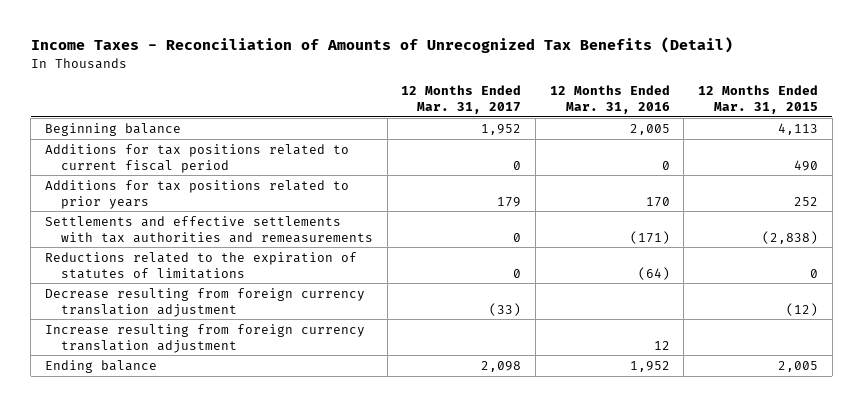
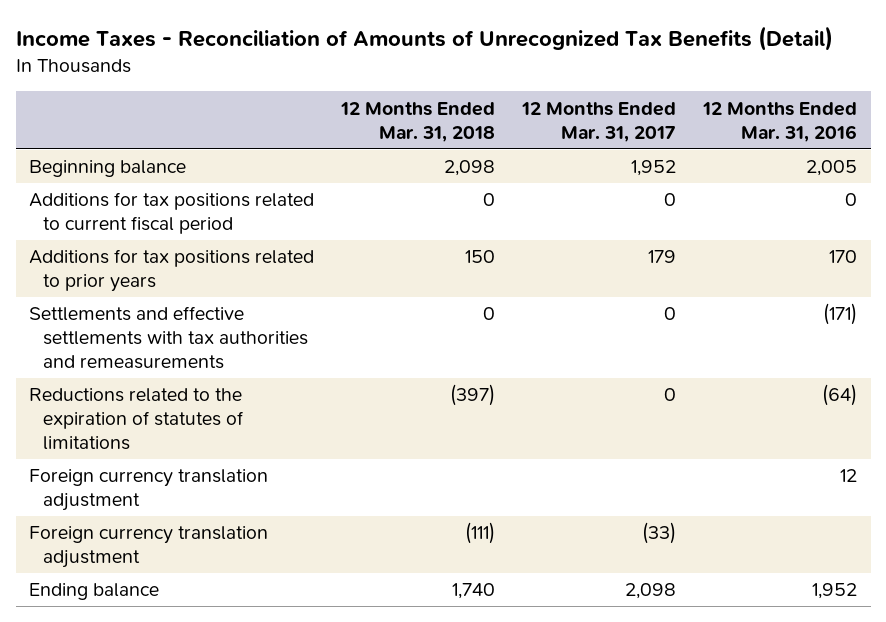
- | 12 Months Ended Mar. 31, 2017 | 12 Months Ended Mar. 31, 2016 | 12 Months Ended Mar. 31, 2015
+ | 12 Months Ended Mar. 31, 2018 | 12 Months Ended Mar. 31, 2017 | 12 Months Ended Mar. 31, 2016
- Decrease resulting from foreign currency translation adjustment | (33) | | (12)
- Increase resulting from foreign currency translation adjustment | | 12 |
+ Foreign currency translation adjustment | | | 12
+ Foreign currency translation adjustment | (111) | (33) |

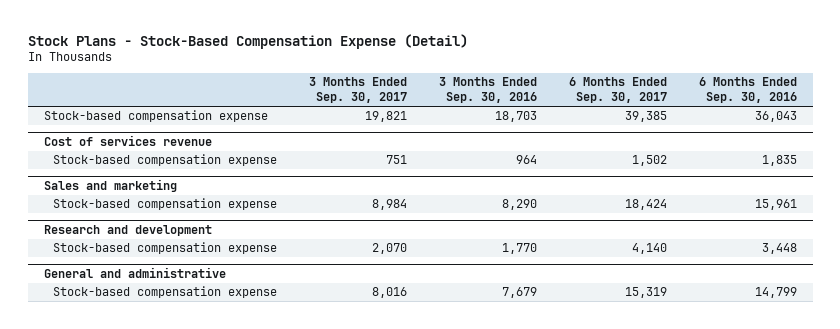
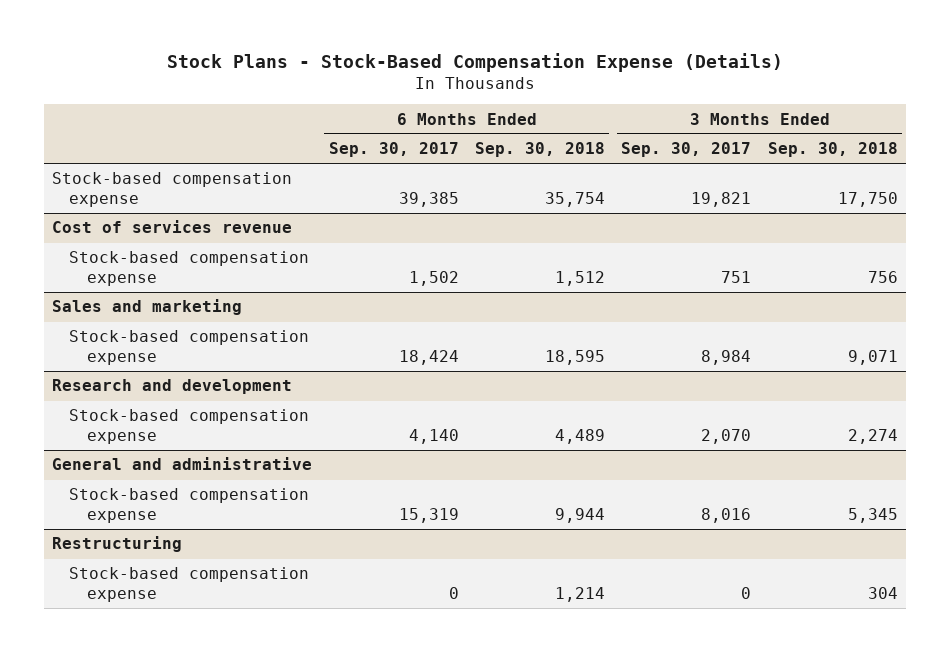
- Stock Plans - Stock-Based Compensation Expense (Detail)
+ Stock Plans - Stock-Based Compensation Expense (Details)
- | 3 Months Ended Sep. 30, 2017 | 3 Months Ended Sep. 30, 2016 | 6 Months Ended Sep. 30, 2017 | 6 Months Ended Sep. 30, 2016
+ | 6 Months Ended Sep. 30, 2017 | 6 Months Ended Sep. 30, 2018 | 3 Months Ended Sep. 30, 2017 | 3 Months Ended Sep. 30, 2018
+ Restructuring
+ Stock-based compensation expense | 0 | 1,214 | 0 | 304

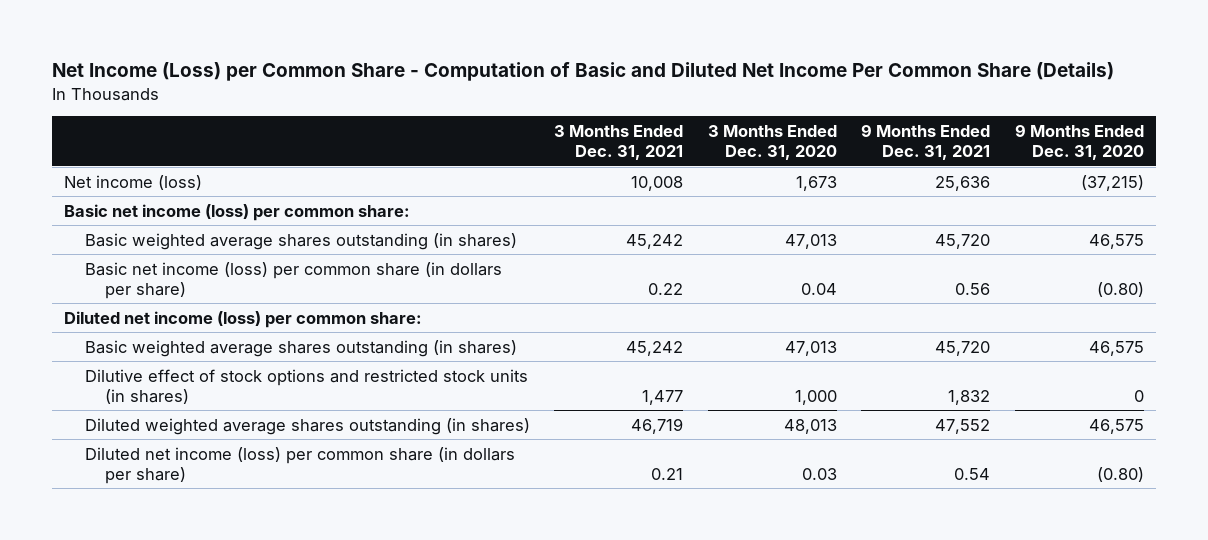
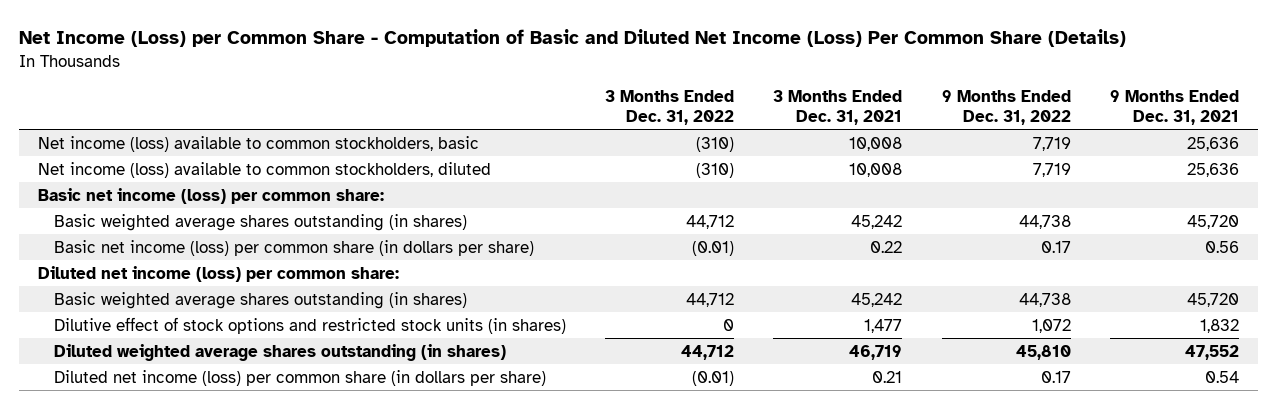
- Net Income (Loss) per Common Share - Computation of Basic and Diluted Net Income Per Common Share (Details)
+ Net Income (Loss) per Common Share - Computation of Basic and Diluted Net Income (Loss) Per Common Share (Details)
- | 3 Months Ended Dec. 31, 2021 | 3 Months Ended Dec. 31, 2020 | 9 Months Ended Dec. 31, 2021 | 9 Months Ended Dec. 31, 2020
+ | 3 Months Ended Dec. 31, 2022 | 3 Months Ended Dec. 31, 2021 | 9 Months Ended Dec. 31, 2022 | 9 Months Ended Dec. 31, 2021
- Net income (loss) | 10,008 | 1,673 | 25,636 | (37,215)
+ Net income (loss) available to common stockholders, basic | (310) | 10,008 | 7,719 | 25,636
+ Net income (loss) available to common stockholders, diluted | (310) | 10,008 | 7,719 | 25,636

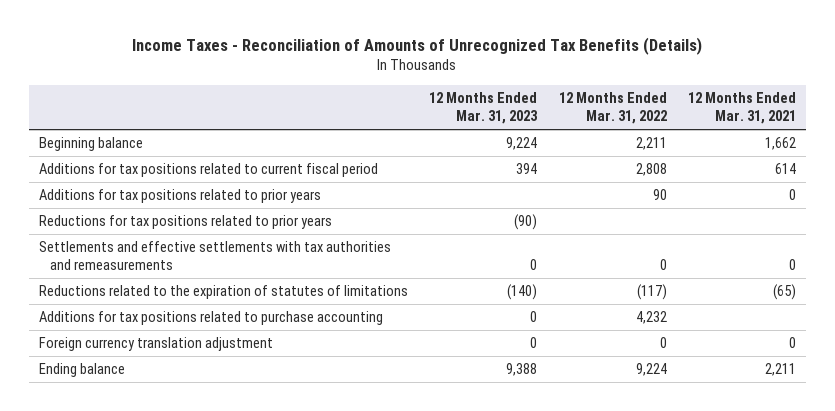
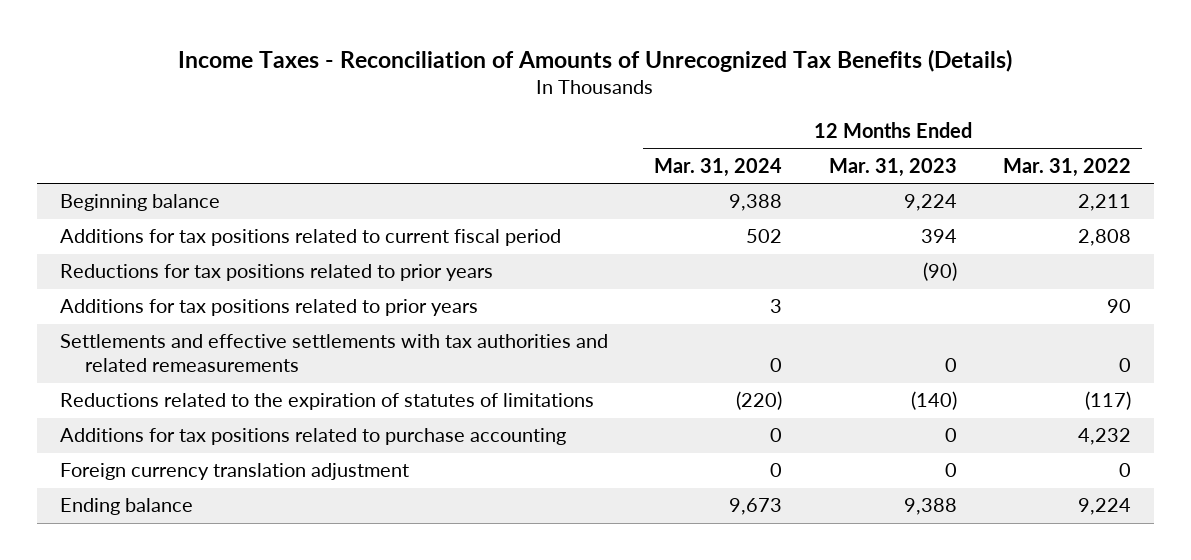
- | 12 Months Ended Mar. 31, 2023 | 12 Months Ended Mar. 31, 2022 | 12 Months Ended Mar. 31, 2021
+ | 12 Months Ended Mar. 31, 2024 | 12 Months Ended Mar. 31, 2023 | 12 Months Ended Mar. 31, 2022
- Settlements and effective settlements with tax authorities and remeasurements | 0 | 0 | 0
moved down: Additions for tax positions related to prior years | 3 | | 90
+ Settlements and effective settlements with tax authorities and related remeasurements | 0 | 0 | 0

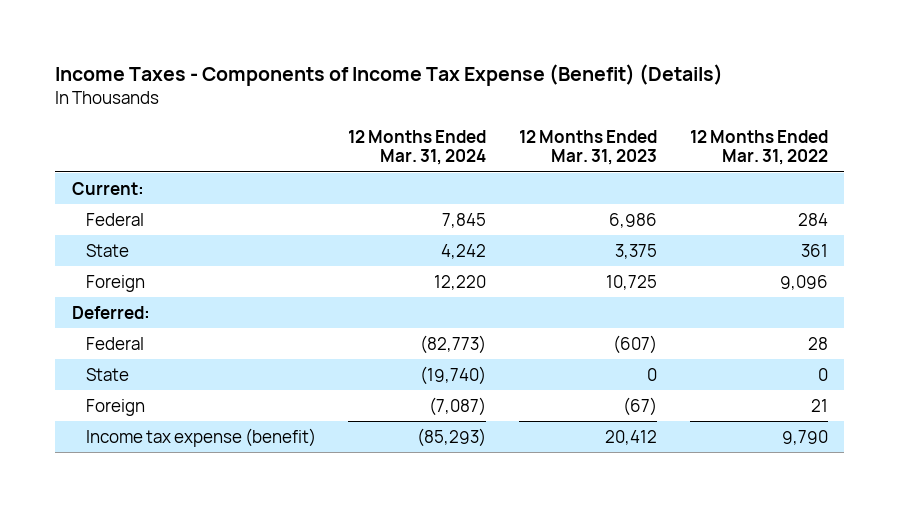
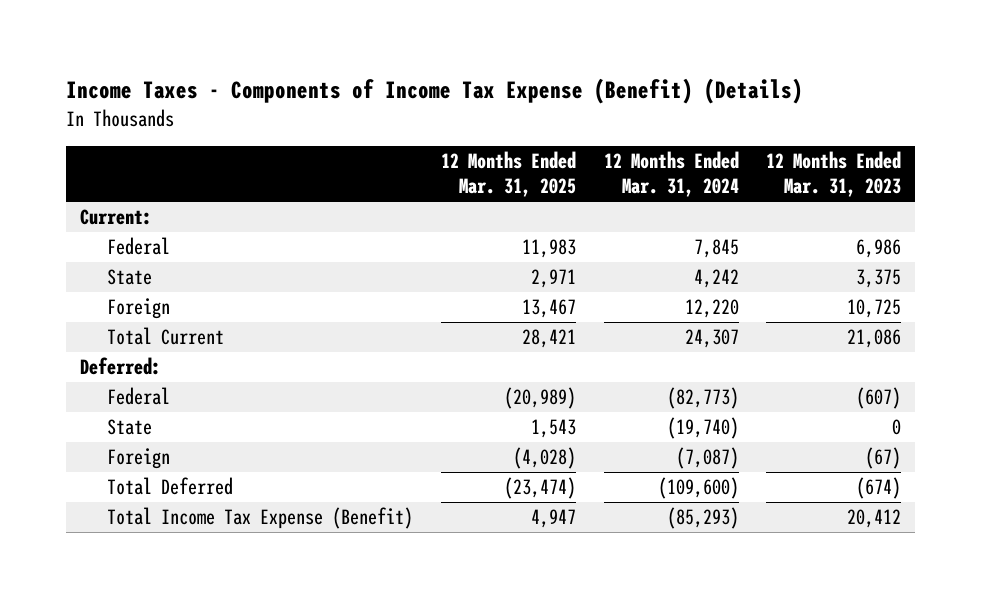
- | 12 Months Ended Mar. 31, 2024 | 12 Months Ended Mar. 31, 2023 | 12 Months Ended Mar. 31, 2022
+ | 12 Months Ended Mar. 31, 2025 | 12 Months Ended Mar. 31, 2024 | 12 Months Ended Mar. 31, 2023
+ Total Current | 28,421 | 24,307 | 21,086
- Income tax expense (benefit) | (85,293) | 20,412 | 9,790
+ Total Deferred | (23,474) | (109,600) | (674)
+ Total Income Tax Expense (Benefit) | 4,947 | (85,293) | 20,412

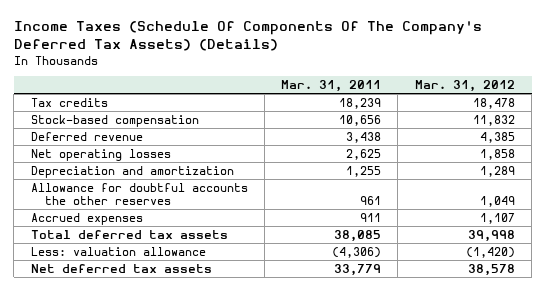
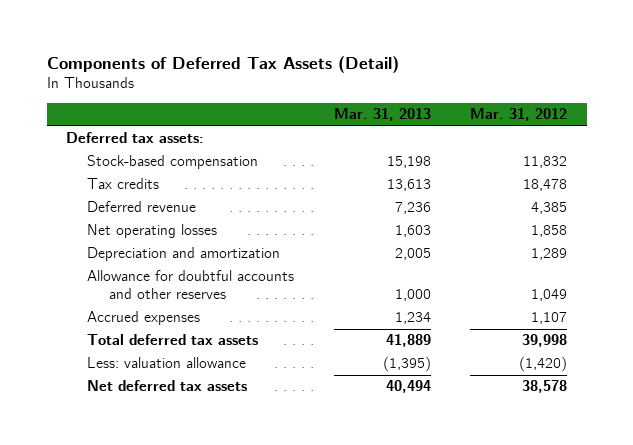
- Income Taxes (Schedule Of Components Of The Company's Deferred Tax Assets) (Details)
+ Components of Deferred Tax Assets (Detail)
- | Mar. 31, 2011 | Mar. 31, 2012
+ | Mar. 31, 2013 | Mar. 31, 2012
+ Deferred tax assets:
moved down: Tax credits | 13,613 | 18,478
- Allowance for doubtful accounts the other reserves | 961 | 1,049
+ Allowance for doubtful accounts and other reserves | 1,000 | 1,049

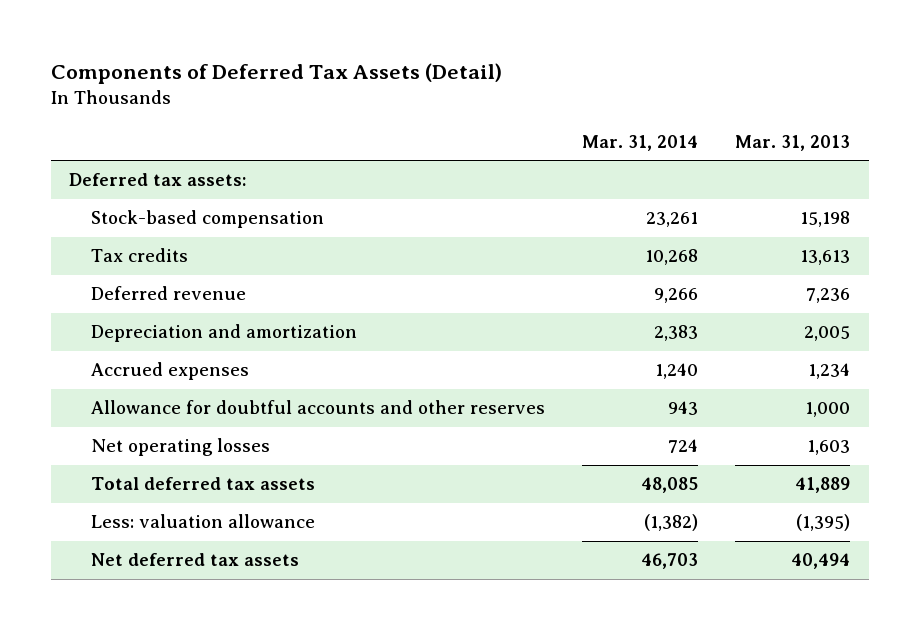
- | Mar. 31, 2013 | Mar. 31, 2012
+ | Mar. 31, 2014 | Mar. 31, 2013
moved down: Allowance for doubtful accounts and other reserves | 943 | 1,000
moved down: Net operating losses | 724 | 1,603

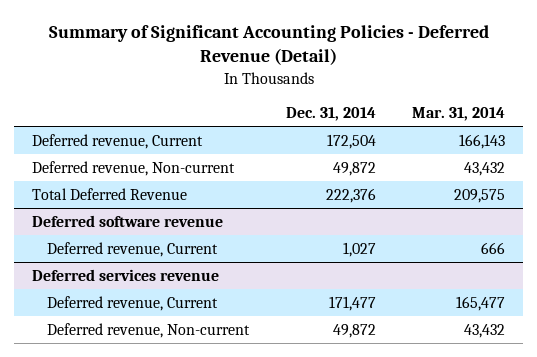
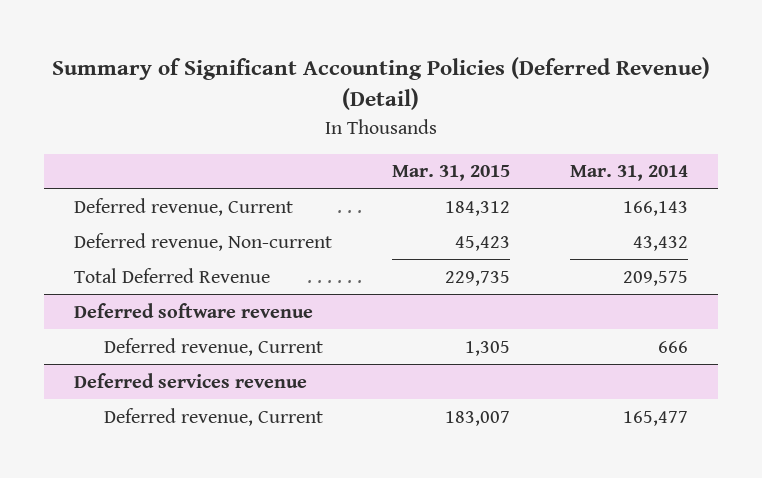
- Summary of Significant Accounting Policies - Deferred Revenue (Detail)
+ Summary of Significant Accounting Policies (Deferred Revenue) (Detail)
- | Dec. 31, 2014 | Mar. 31, 2014
+ | Mar. 31, 2015 | Mar. 31, 2014
@ Deferred services revenue
- Deferred revenue, Non-current | 49,872 | 43,432

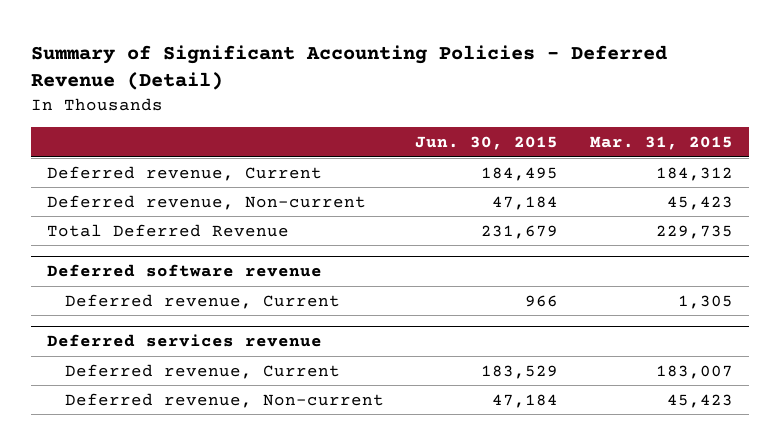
- Summary of Significant Accounting Policies (Deferred Revenue) (Detail)
+ Summary of Significant Accounting Policies - Deferred Revenue (Detail)
- | Mar. 31, 2015 | Mar. 31, 2014
+ | Jun. 30, 2015 | Mar. 31, 2015
@ Deferred services revenue
+ Deferred revenue, Non-current | 47,184 | 45,423

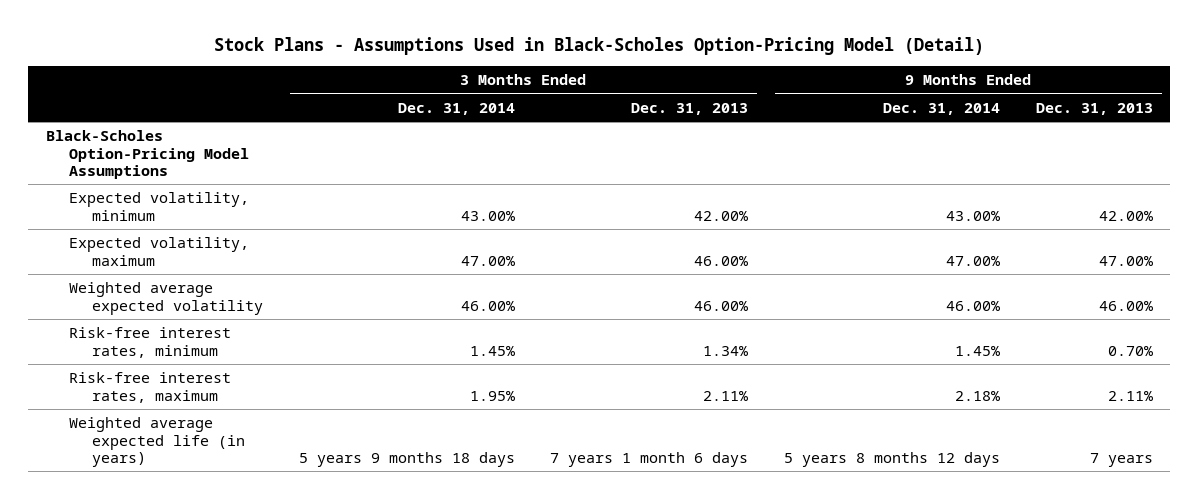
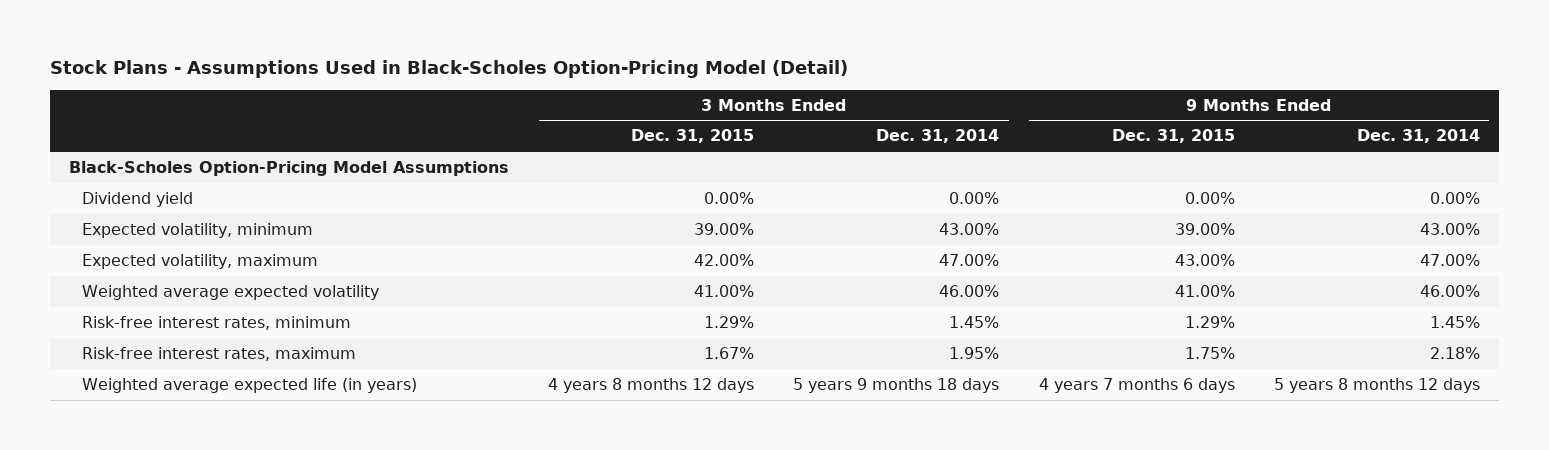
- | 3 Months Ended Dec. 31, 2014 | 3 Months Ended Dec. 31, 2013 | 9 Months Ended Dec. 31, 2014 | 9 Months Ended Dec. 31, 2013
+ | 3 Months Ended Dec. 31, 2015 | 3 Months Ended Dec. 31, 2014 | 9 Months Ended Dec. 31, 2015 | 9 Months Ended Dec. 31, 2014
+ Dividend yield | 0.00% | 0.00% | 0.00% | 0.00%

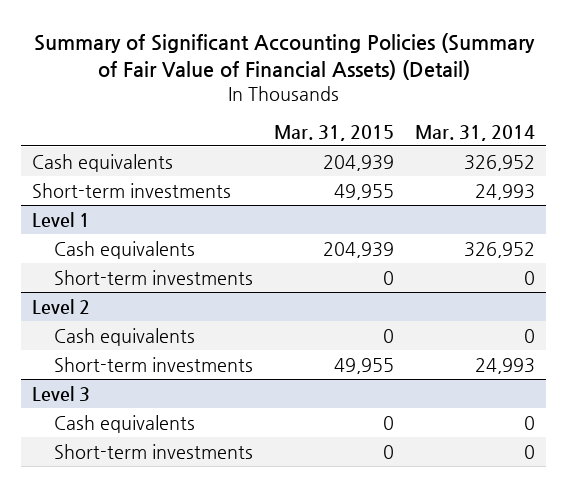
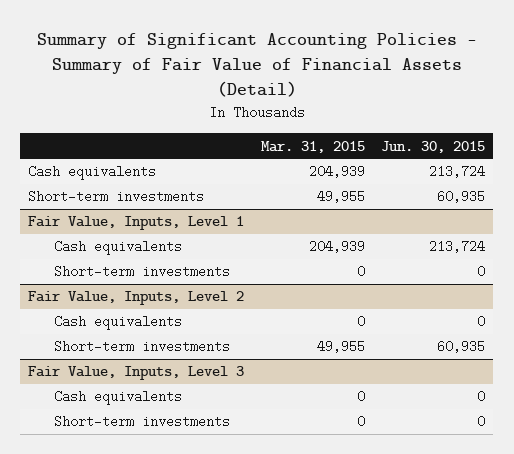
- Summary of Significant Accounting Policies (Summary of Fair Value of Financial Assets) (Detail)
+ Summary of Significant Accounting Policies - Summary of Fair Value of Financial Assets (Detail)
- | Mar. 31, 2015 | Mar. 31, 2014
+ | Mar. 31, 2015 | Jun. 30, 2015
- Level 1
+ Fair Value, Inputs, Level 1
- Level 2
+ Fair Value, Inputs, Level 2
- Level 3
+ Fair Value, Inputs, Level 3

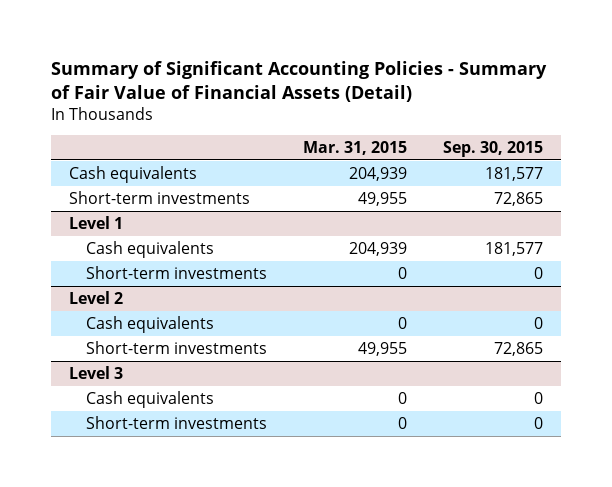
- | Mar. 31, 2015 | Jun. 30, 2015
+ | Mar. 31, 2015 | Sep. 30, 2015
- Fair Value, Inputs, Level 1
+ Level 1
- Fair Value, Inputs, Level 2
+ Level 2
- Fair Value, Inputs, Level 3
+ Level 3

